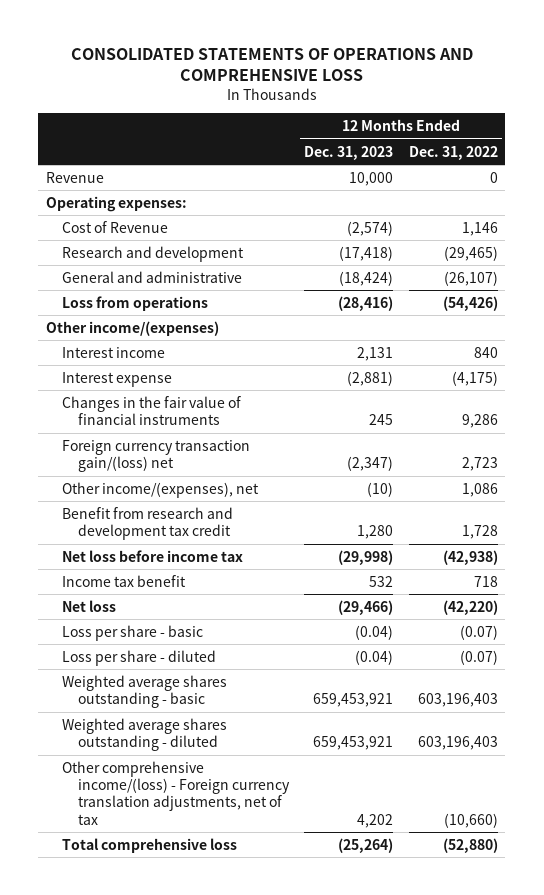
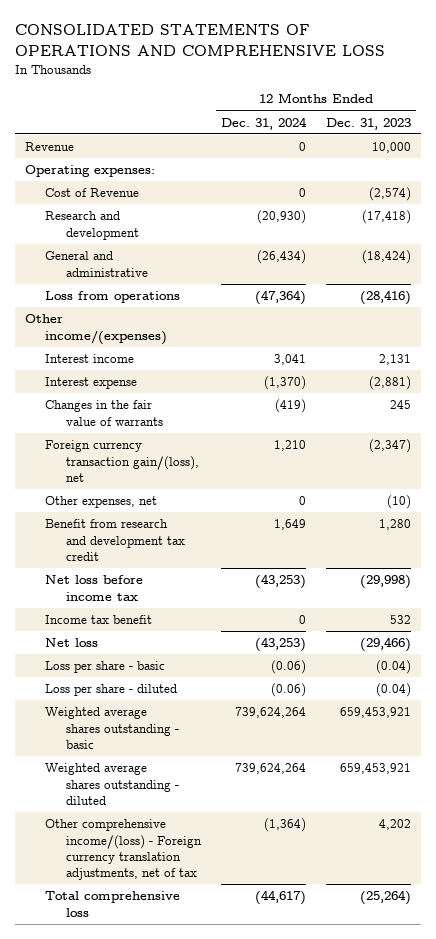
- | 12 Months Ended Dec. 31, 2023 | 12 Months Ended Dec. 31, 2022
+ | 12 Months Ended Dec. 31, 2024 | 12 Months Ended Dec. 31, 2023
- Changes in the fair value of financial instruments | 245 | 9,286
- Foreign currency transaction gain/(loss) net | (2,347) | 2,723
- Other income/(expenses), net | (10) | 1,086
+ Changes in the fair value of warrants | (419) | 245
+ Foreign currency transaction gain/(loss), net | 1,210 | (2,347)
+ Other expenses, net | 0 | (10)

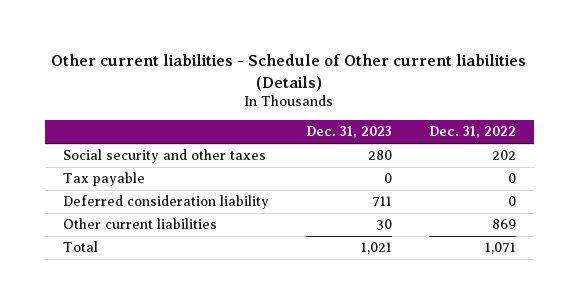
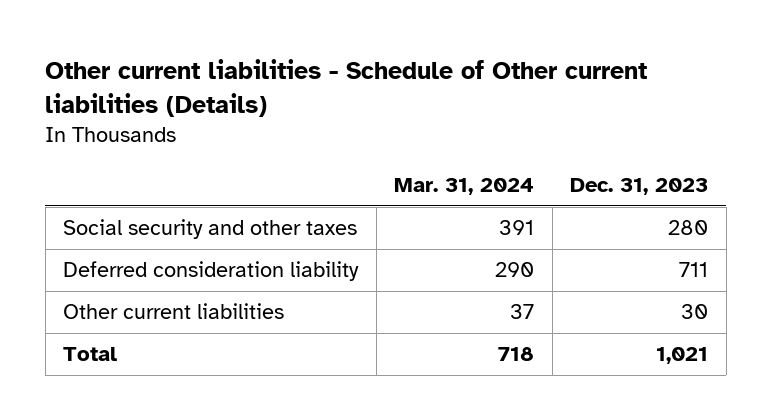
- | Dec. 31, 2023 | Dec. 31, 2022
+ | Mar. 31, 2024 | Dec. 31, 2023
- Tax payable | 0 | 0

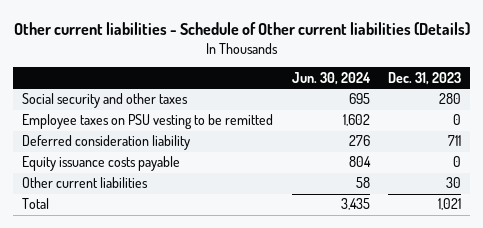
- | Mar. 31, 2024 | Dec. 31, 2023
+ | Jun. 30, 2024 | Dec. 31, 2023
+ Employee taxes on PSU vesting to be remitted | 1,602 | 0
+ Equity issuance costs payable | 804 | 0

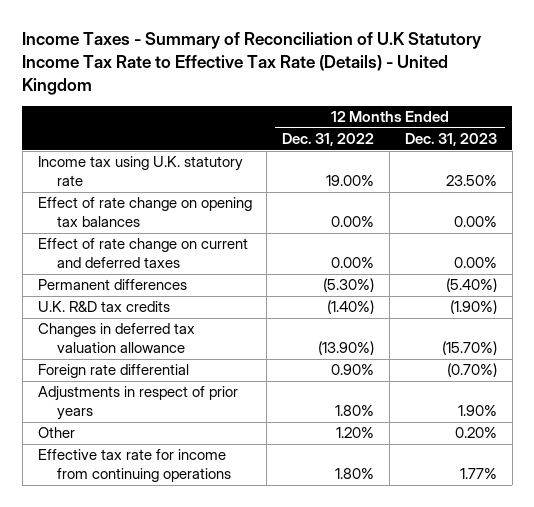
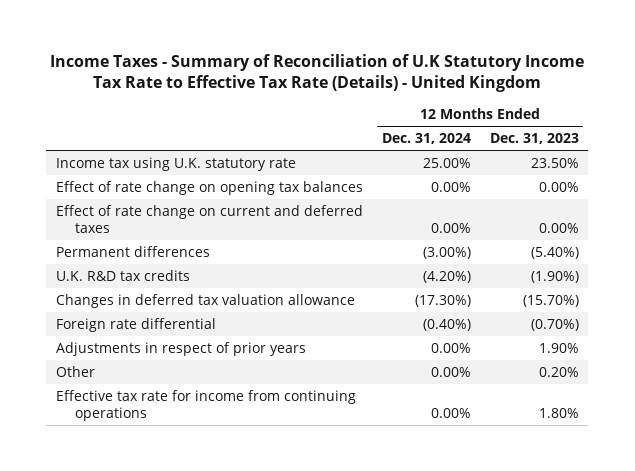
- | 12 Months Ended Dec. 31, 2022 | 12 Months Ended Dec. 31, 2023
+ | 12 Months Ended Dec. 31, 2024 | 12 Months Ended Dec. 31, 2023
- Effective tax rate for income from continuing operations | 1.80% | 1.77%
+ Effective tax rate for income from continuing operations | 0.00% | 1.80%

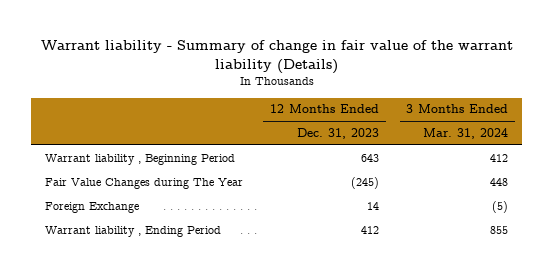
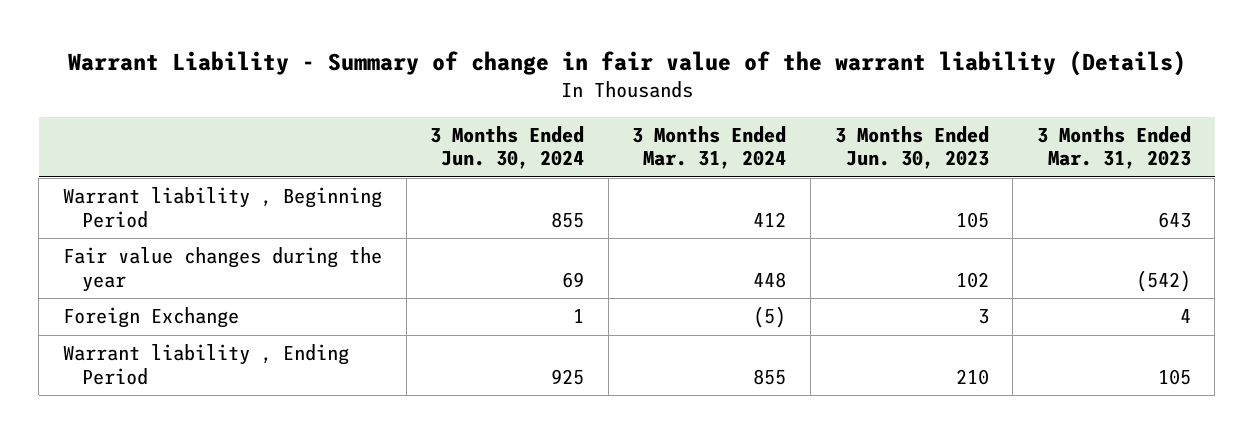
- Warrant liability - Summary of change in fair value of the warrant liability (Details)
+ Warrant Liability - Summary of change in fair value of the warrant liability (Details)
- | 12 Months Ended Dec. 31, 2023 | 3 Months Ended Mar. 31, 2024
+ | 3 Months Ended Jun. 30, 2024 | 3 Months Ended Mar. 31, 2024 | 3 Months Ended Jun. 30, 2023 | 3 Months Ended Mar. 31, 2023
- Fair Value Changes during The Year | (245) | 448
+ Fair value changes during the year | 69 | 448 | 102 | (542)

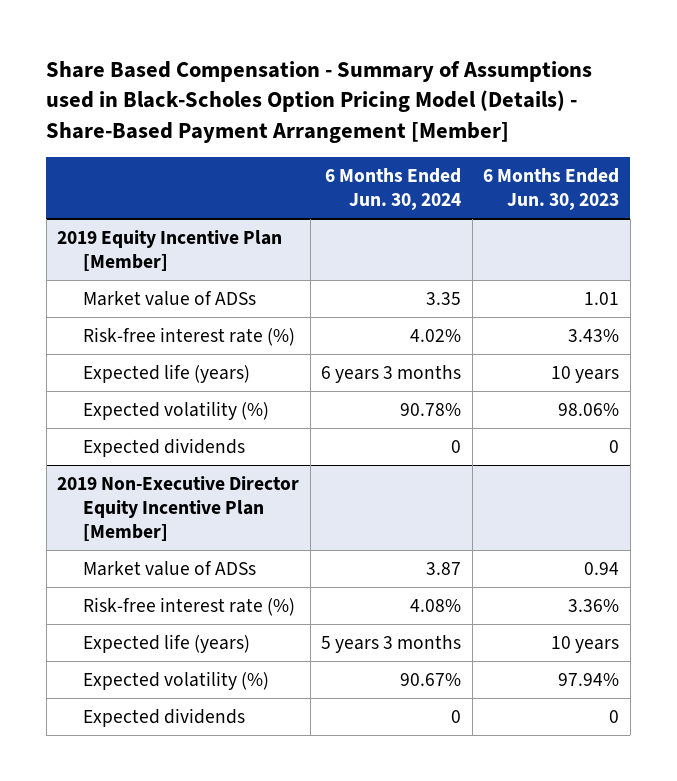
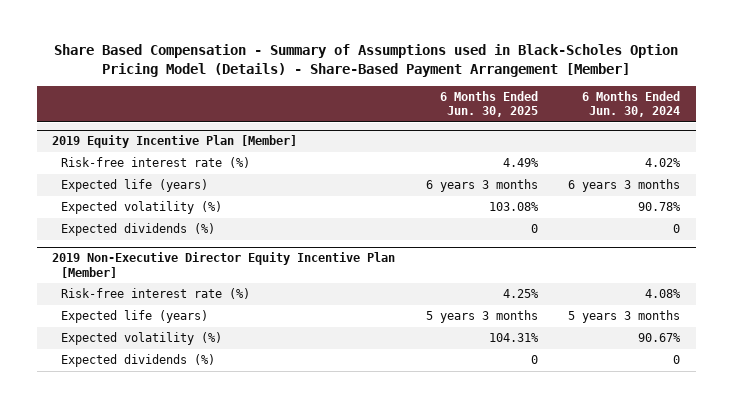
- | 6 Months Ended Jun. 30, 2024 | 6 Months Ended Jun. 30, 2023
+ | 6 Months Ended Jun. 30, 2025 | 6 Months Ended Jun. 30, 2024
@ 2019 Equity Incentive Plan [Member]
- Market value of ADSs | 3.35 | 1.01
- Expected dividends | 0 | 0
+ Expected dividends (%) | 0 | 0
@ 2019 Non-Executive Director Equity Incentive Plan [Member]
- Market value of ADSs | 3.87 | 0.94
- Expected dividends | 0 | 0
+ Expected dividends (%) | 0 | 0

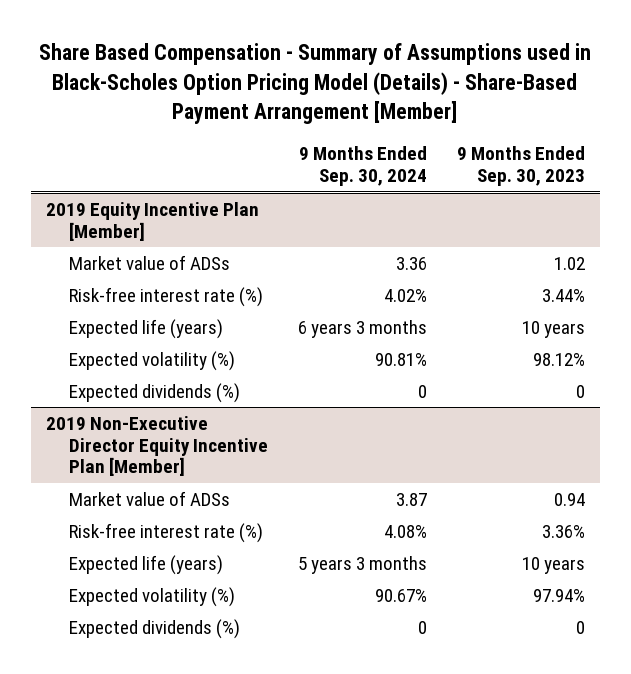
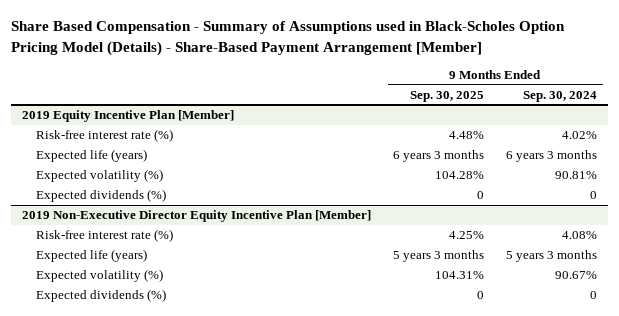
- | 9 Months Ended Sep. 30, 2024 | 9 Months Ended Sep. 30, 2023
+ | 9 Months Ended Sep. 30, 2025 | 9 Months Ended Sep. 30, 2024
@ 2019 Equity Incentive Plan [Member]
- Market value of ADSs | 3.36 | 1.02
@ 2019 Non-Executive Director Equity Incentive Plan [Member]
- Market value of ADSs | 3.87 | 0.94

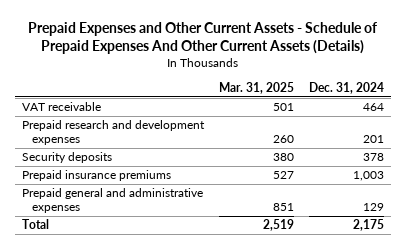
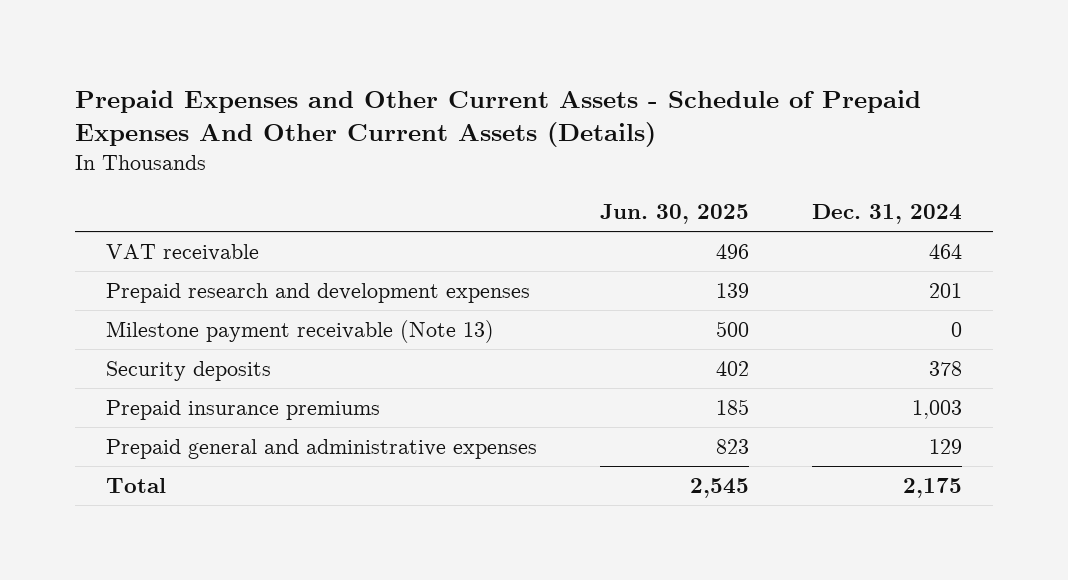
- | Mar. 31, 2025 | Dec. 31, 2024
+ | Jun. 30, 2025 | Dec. 31, 2024
+ Milestone payment receivable (Note 13) | 500 | 0

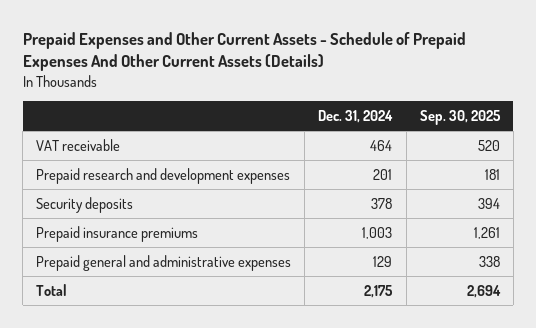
- | Jun. 30, 2025 | Dec. 31, 2024
+ | Dec. 31, 2024 | Sep. 30, 2025
- Milestone payment receivable (Note 13) | 500 | 0

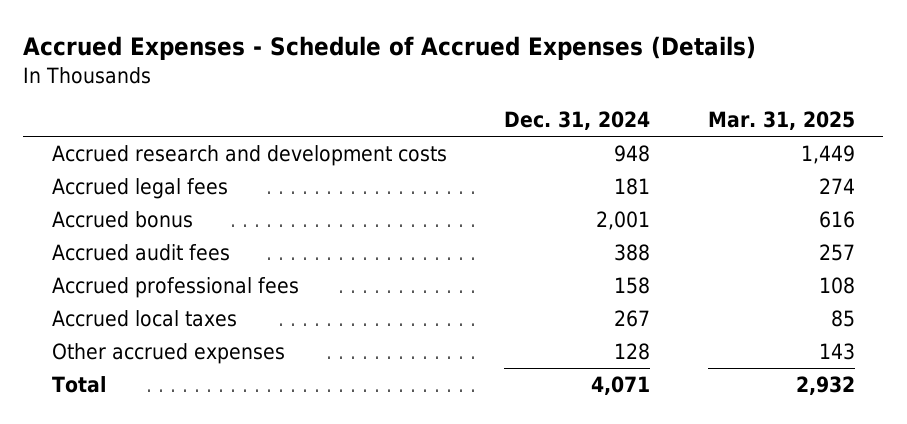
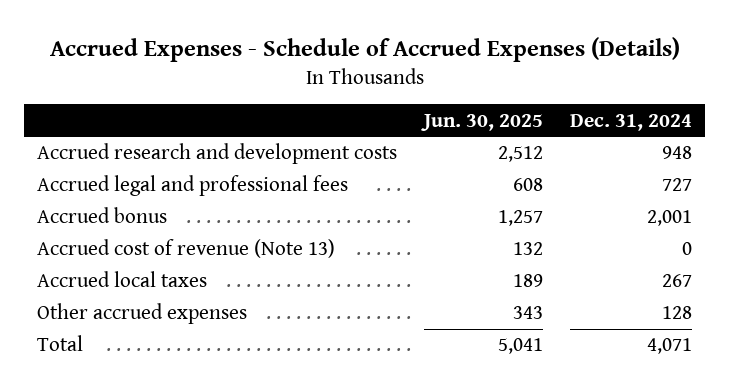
- | Dec. 31, 2024 | Mar. 31, 2025
+ | Jun. 30, 2025 | Dec. 31, 2024
- Accrued legal fees | 181 | 274
+ Accrued legal and professional fees | 608 | 727
- Accrued audit fees | 388 | 257
- Accrued professional fees | 158 | 108
+ Accrued cost of revenue (Note 13) | 132 | 0

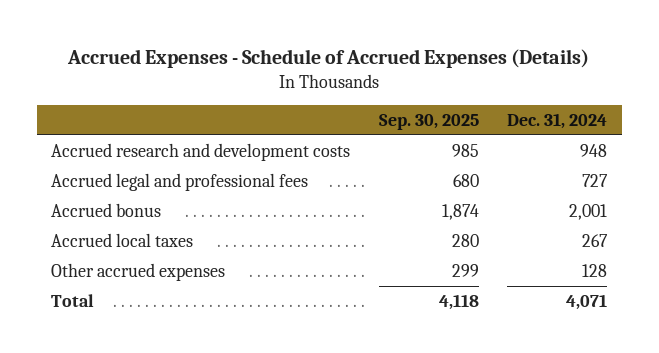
- | Jun. 30, 2025 | Dec. 31, 2024
+ | Sep. 30, 2025 | Dec. 31, 2024
- Accrued cost of revenue (Note 13) | 132 | 0

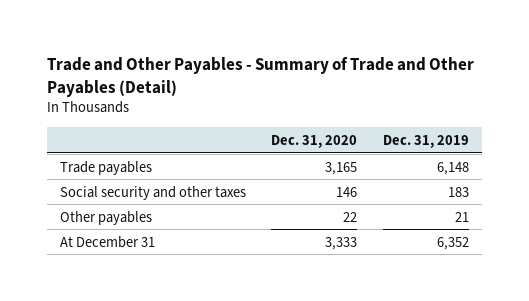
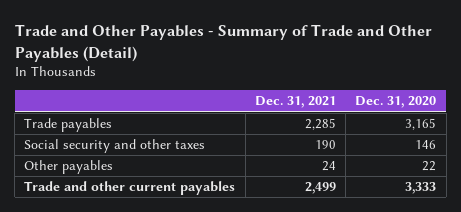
- | Dec. 31, 2020 | Dec. 31, 2019
+ | Dec. 31, 2021 | Dec. 31, 2020
- At December 31 | 3,333 | 6,352
+ Trade and other current payables | 2,499 | 3,333

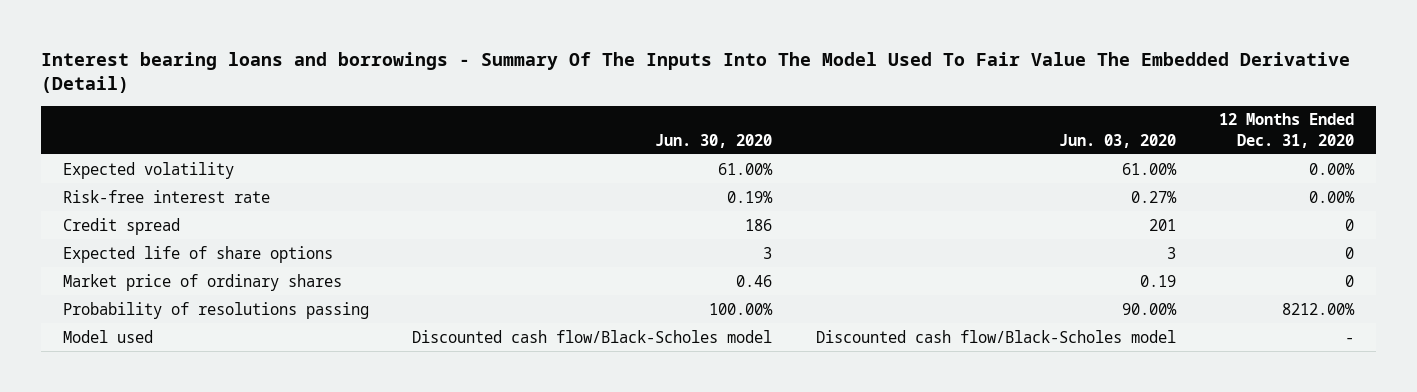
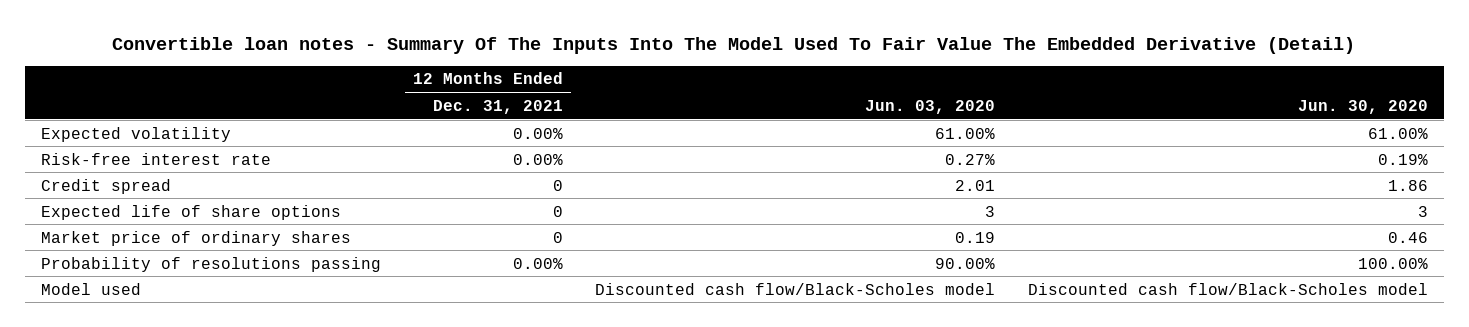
- Interest bearing loans and borrowings - Summary Of The Inputs Into The Model Used To Fair Value The Embedded Derivative (Detail)
+ Convertible loan notes - Summary Of The Inputs Into The Model Used To Fair Value The Embedded Derivative (Detail)
- | Jun. 30, 2020 | Jun. 03, 2020 | 12 Months Ended Dec. 31, 2020
+ | 12 Months Ended Dec. 31, 2021 | Jun. 03, 2020 | Jun. 30, 2020
- Credit spread | 186 | 201 | 0
+ Credit spread | 0 | 2.01 | 1.86

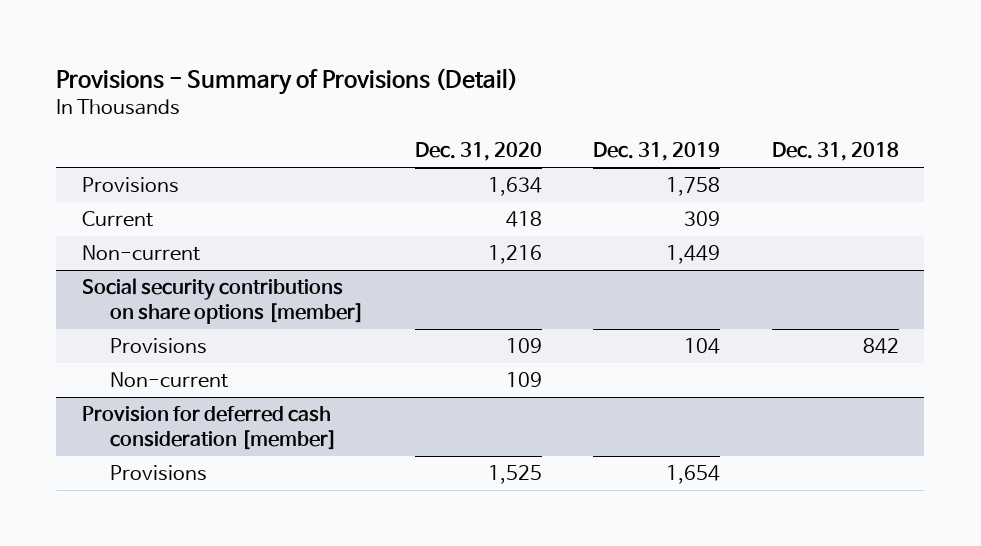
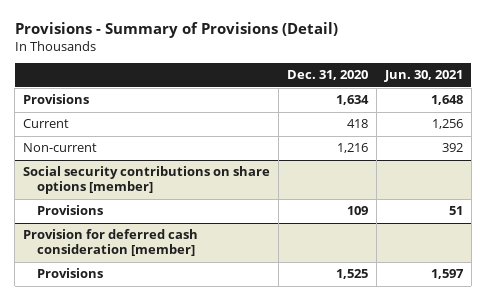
- | Dec. 31, 2020 | Dec. 31, 2019 | Dec. 31, 2018
+ | Dec. 31, 2020 | Jun. 30, 2021
@ Social security contributions on share options [member]
- Non-current | 109 | |

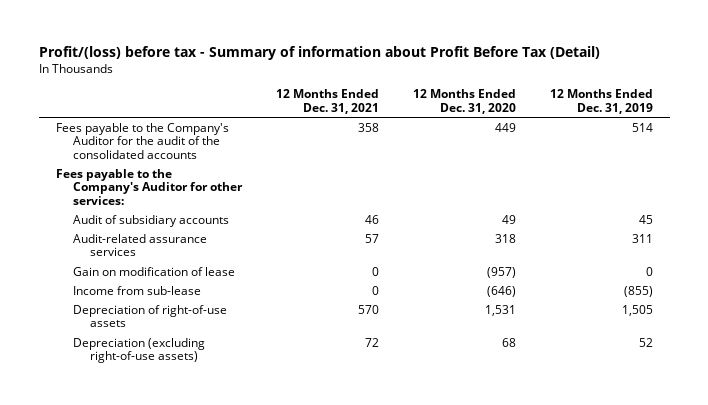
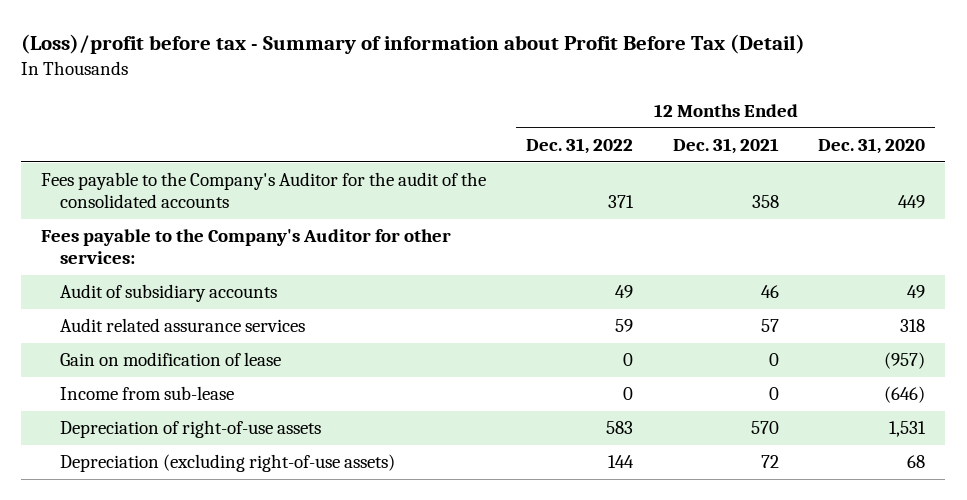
- Profit/(loss) before tax - Summary of information about Profit Before Tax (Detail)
+ (Loss)/profit before tax - Summary of information about Profit Before Tax (Detail)
- | 12 Months Ended Dec. 31, 2021 | 12 Months Ended Dec. 31, 2020 | 12 Months Ended Dec. 31, 2019
+ | 12 Months Ended Dec. 31, 2022 | 12 Months Ended Dec. 31, 2021 | 12 Months Ended Dec. 31, 2020
- Audit-related assurance services | 57 | 318 | 311
+ Audit related assurance services | 59 | 57 | 318

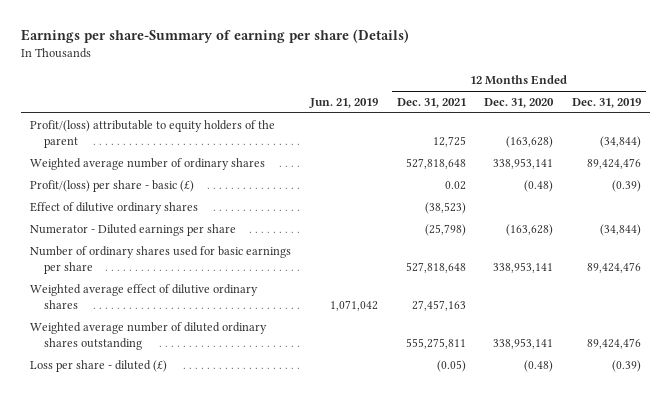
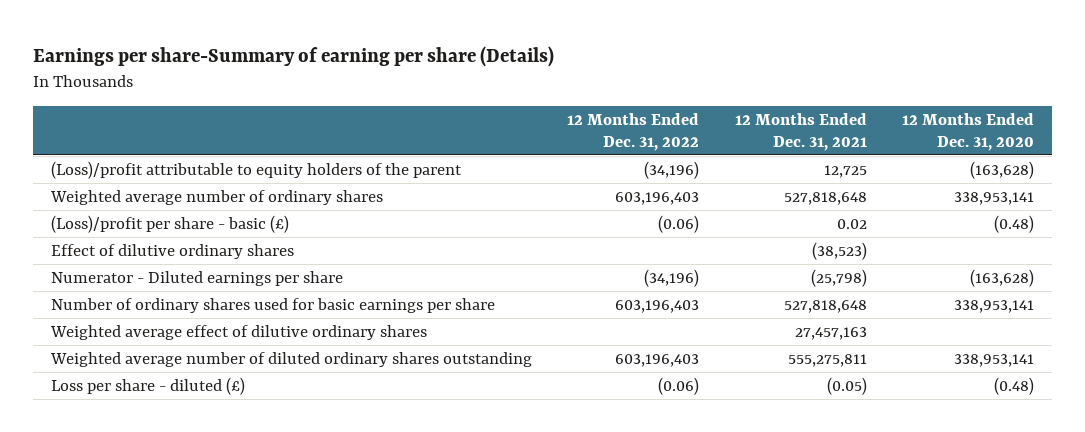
- | Jun. 21, 2019 | 12 Months Ended Dec. 31, 2021 | 12 Months Ended Dec. 31, 2020 | 12 Months Ended Dec. 31, 2019
+ | 12 Months Ended Dec. 31, 2022 | 12 Months Ended Dec. 31, 2021 | 12 Months Ended Dec. 31, 2020
- Profit/(loss) attributable to equity holders of the parent | | 12,725 | (163,628) | (34,844)
+ (Loss)/profit attributable to equity holders of the parent | (34,196) | 12,725 | (163,628)
- Profit/(loss) per share - basic (£) | | 0.02 | (0.48) | (0.39)
+ (Loss)/profit per share - basic (£) | (0.06) | 0.02 | (0.48)

